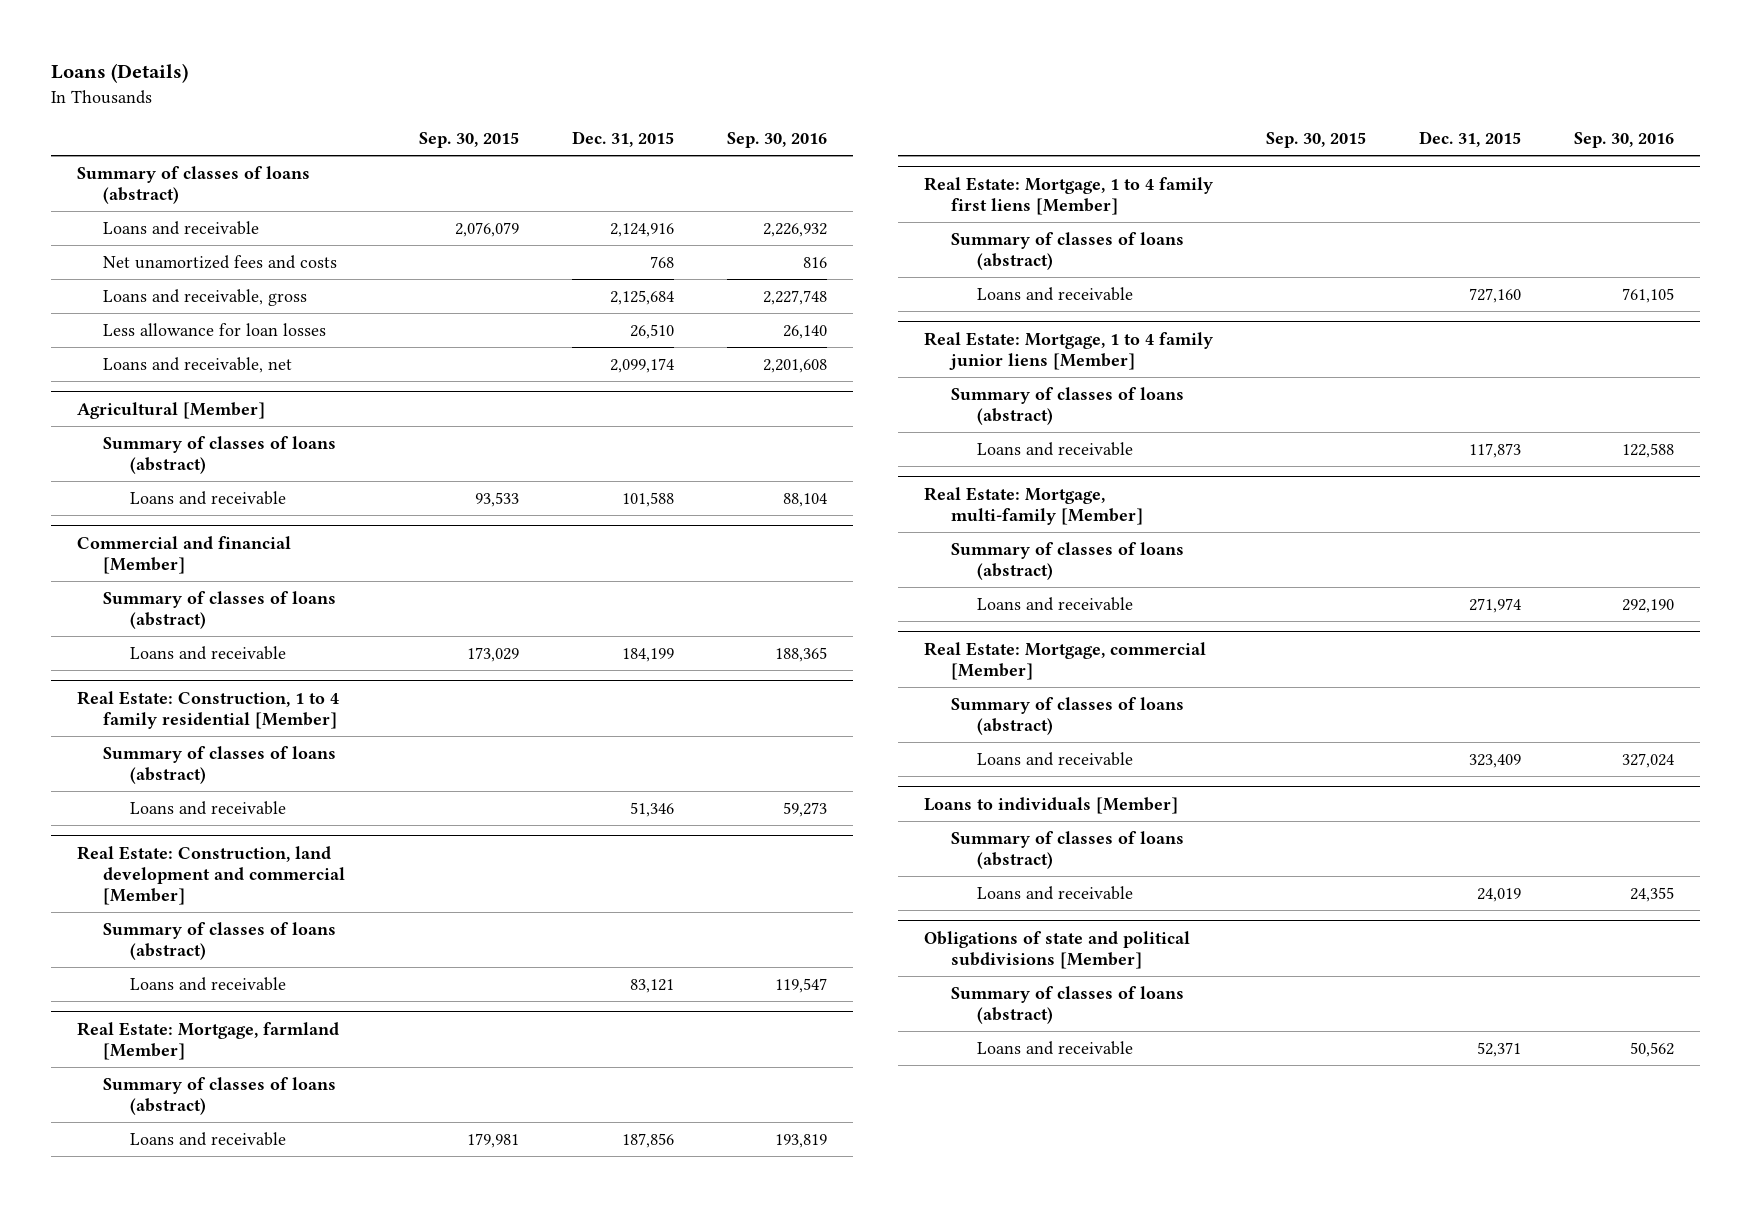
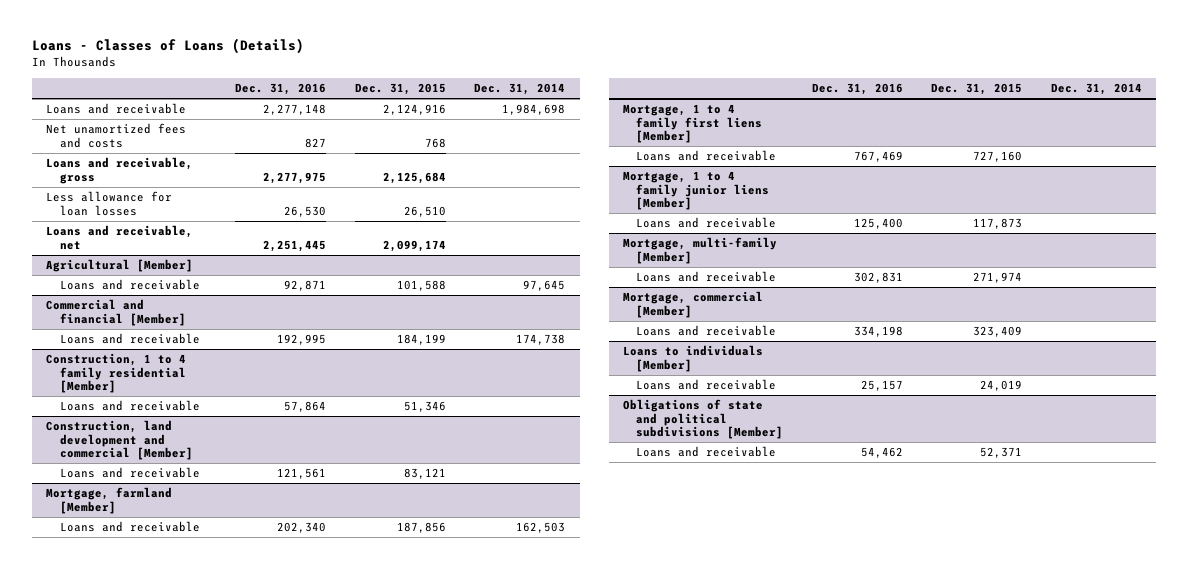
- Loans (Details)
+ Loans - Classes of Loans (Details)
- | Sep. 30, 2015 | Dec. 31, 2015 | Sep. 30, 2016
+ | Dec. 31, 2016 | Dec. 31, 2015 | Dec. 31, 2014
- Summary of classes of loans (abstract)
@ Agricultural [Member]
- Summary of classes of loans (abstract)
@ Commercial and financial [Member]
- Summary of classes of loans (abstract)
- Real Estate: Construction, 1 to 4 family residential [Member]
- Summary of classes of loans (abstract)
+ Construction, 1 to 4 family residential [Member]
- Real Estate: Construction, land development and commercial [Member]
- Summary of classes of loans (abstract)
+ Construction, land development and commercial [Member]
- Real Estate: Mortgage, farmland [Member]
- Summary of classes of loans (abstract)
+ Mortgage, farmland [Member]
- Real Estate: Mortgage, 1 to 4 family first liens [Member]
- Summary of classes of loans (abstract)
+ Mortgage, 1 to 4 family first liens [Member]
- Real Estate: Mortgage, 1 to 4 family junior liens [Member]
- Summary of classes of loans (abstract)
+ Mortgage, 1 to 4 family junior liens [Member]
- Real Estate: Mortgage, multi-family [Member]
- Summary of classes of loans (abstract)
+ Mortgage, multi-family [Member]
- Real Estate: Mortgage, commercial [Member]
- Summary of classes of loans (abstract)
+ Mortgage, commercial [Member]
@ Loans to individuals [Member]
- Summary of classes of loans (abstract)
@ Obligations of state and political subdivisions [Member]
- Summary of classes of loans (abstract)

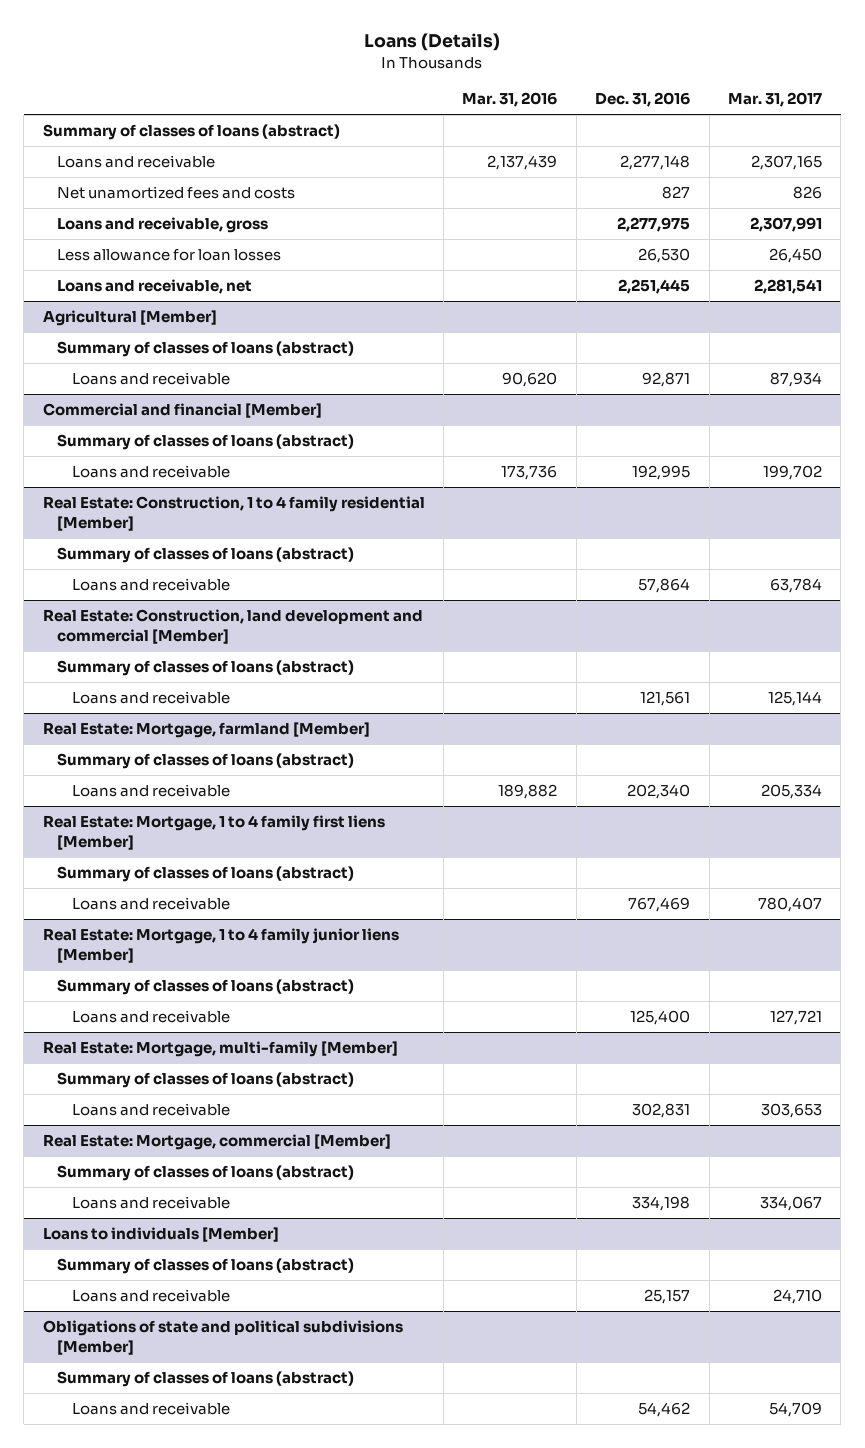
- Loans - Classes of Loans (Details)
+ Loans (Details)
- | Dec. 31, 2016 | Dec. 31, 2015 | Dec. 31, 2014
+ | Mar. 31, 2016 | Dec. 31, 2016 | Mar. 31, 2017
+ Summary of classes of loans (abstract)
@ Agricultural [Member]
+ Summary of classes of loans (abstract)
@ Commercial and financial [Member]
+ Summary of classes of loans (abstract)
- Construction, 1 to 4 family residential [Member]
+ Real Estate: Construction, 1 to 4 family residential [Member]
+ Summary of classes of loans (abstract)
- Construction, land development and commercial [Member]
+ Real Estate: Construction, land development and commercial [Member]
+ Summary of classes of loans (abstract)
- Mortgage, farmland [Member]
+ Real Estate: Mortgage, farmland [Member]
+ Summary of classes of loans (abstract)
- Mortgage, 1 to 4 family first liens [Member]
+ Real Estate: Mortgage, 1 to 4 family first liens [Member]
+ Summary of classes of loans (abstract)
- Mortgage, 1 to 4 family junior liens [Member]
+ Real Estate: Mortgage, 1 to 4 family junior liens [Member]
+ Summary of classes of loans (abstract)
- Mortgage, multi-family [Member]
+ Real Estate: Mortgage, multi-family [Member]
+ Summary of classes of loans (abstract)
- Mortgage, commercial [Member]
+ Real Estate: Mortgage, commercial [Member]
+ Summary of classes of loans (abstract)
@ Loans to individuals [Member]
+ Summary of classes of loans (abstract)
@ Obligations of state and political subdivisions [Member]
+ Summary of classes of loans (abstract)

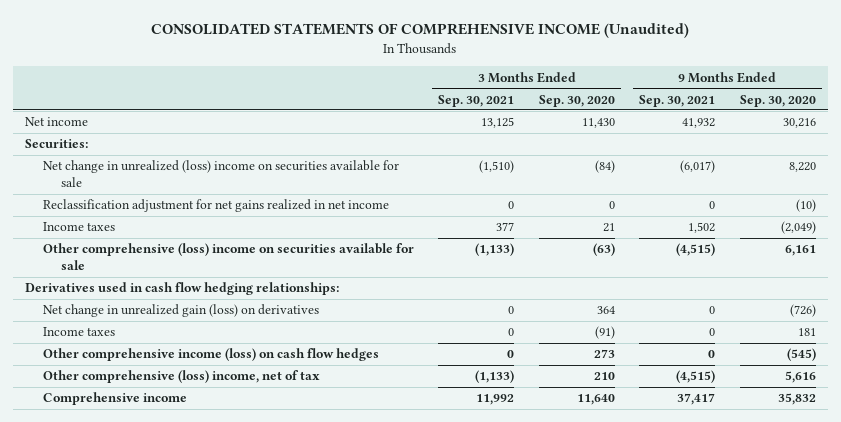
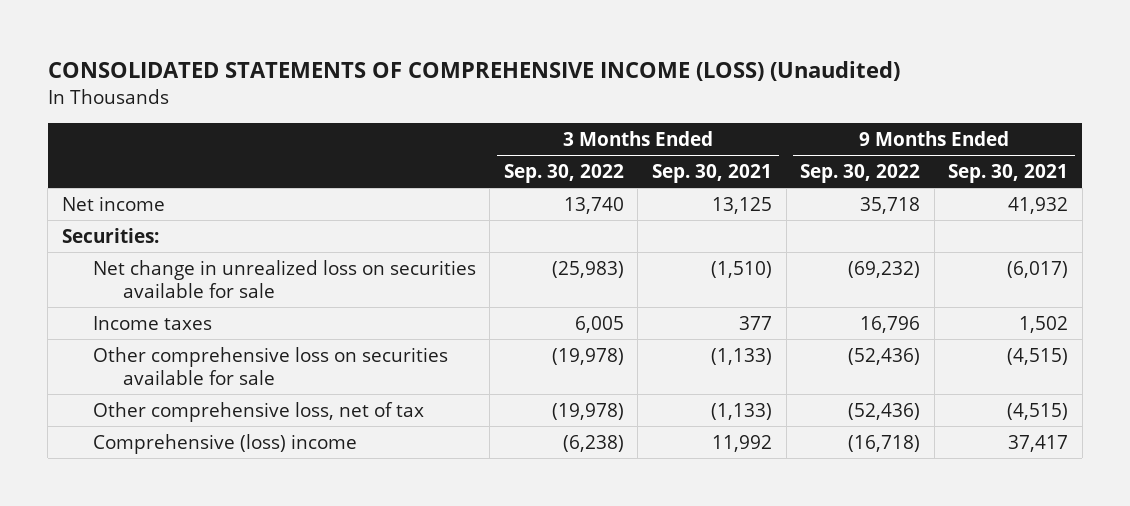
- CONSOLIDATED STATEMENTS OF COMPREHENSIVE INCOME (Unaudited)
+ CONSOLIDATED STATEMENTS OF COMPREHENSIVE INCOME (LOSS) (Unaudited)
- | 3 Months Ended Sep. 30, 2021 | 3 Months Ended Sep. 30, 2020 | 9 Months Ended Sep. 30, 2021 | 9 Months Ended Sep. 30, 2020
+ | 3 Months Ended Sep. 30, 2022 | 3 Months Ended Sep. 30, 2021 | 9 Months Ended Sep. 30, 2022 | 9 Months Ended Sep. 30, 2021
- Net change in unrealized (loss) income on securities available for sale | (1,510) | (84) | (6,017) | 8,220
- Reclassification adjustment for net gains realized in net income | 0 | 0 | 0 | (10)
+ Net change in unrealized loss on securities available for sale | (25,983) | (1,510) | (69,232) | (6,017)
- Other comprehensive (loss) income on securities available for sale | (1,133) | (63) | (4,515) | 6,161
- Derivatives used in cash flow hedging relationships:
- Net change in unrealized gain (loss) on derivatives | 0 | 364 | 0 | (726)
- Income taxes | 0 | (91) | 0 | 181
- Other comprehensive income (loss) on cash flow hedges | 0 | 273 | 0 | (545)
- Other comprehensive (loss) income, net of tax | (1,133) | 210 | (4,515) | 5,616
- Comprehensive income | 11,992 | 11,640 | 37,417 | 35,832
+ Other comprehensive loss on securities available for sale | (19,978) | (1,133) | (52,436) | (4,515)
+ Other comprehensive loss, net of tax | (19,978) | (1,133) | (52,436) | (4,515)
+ Comprehensive (loss) income | (6,238) | 11,992 | (16,718) | 37,417

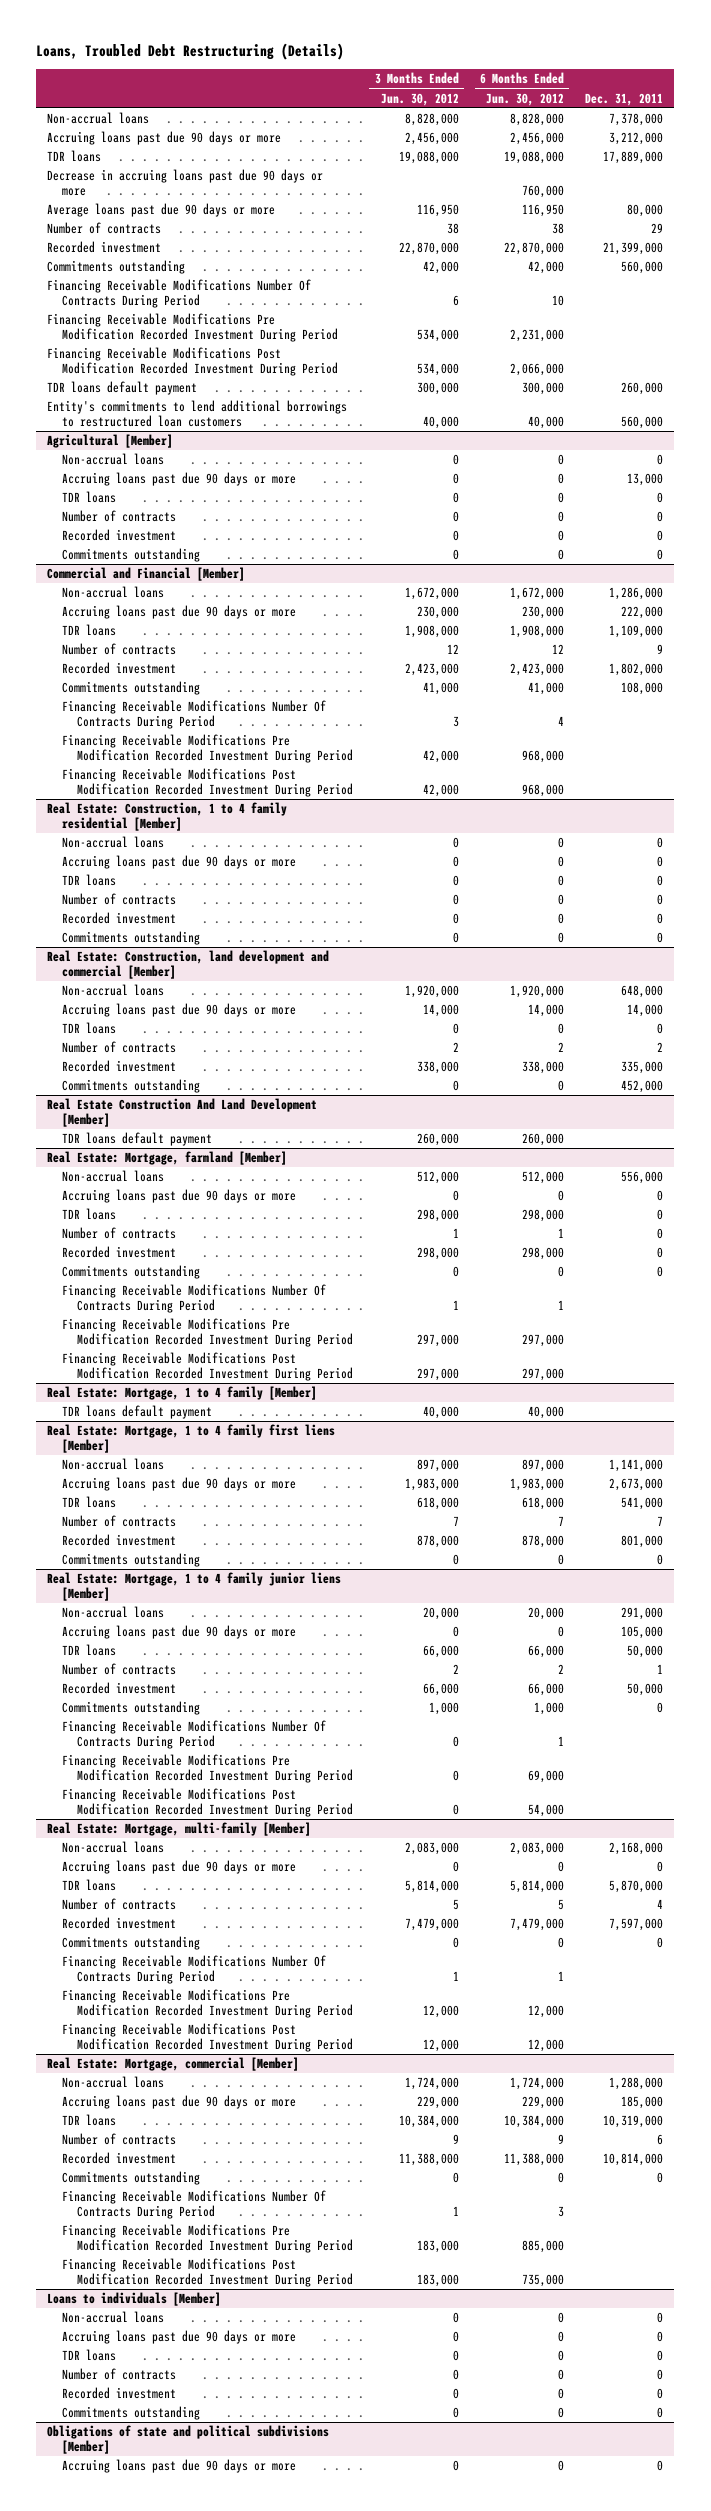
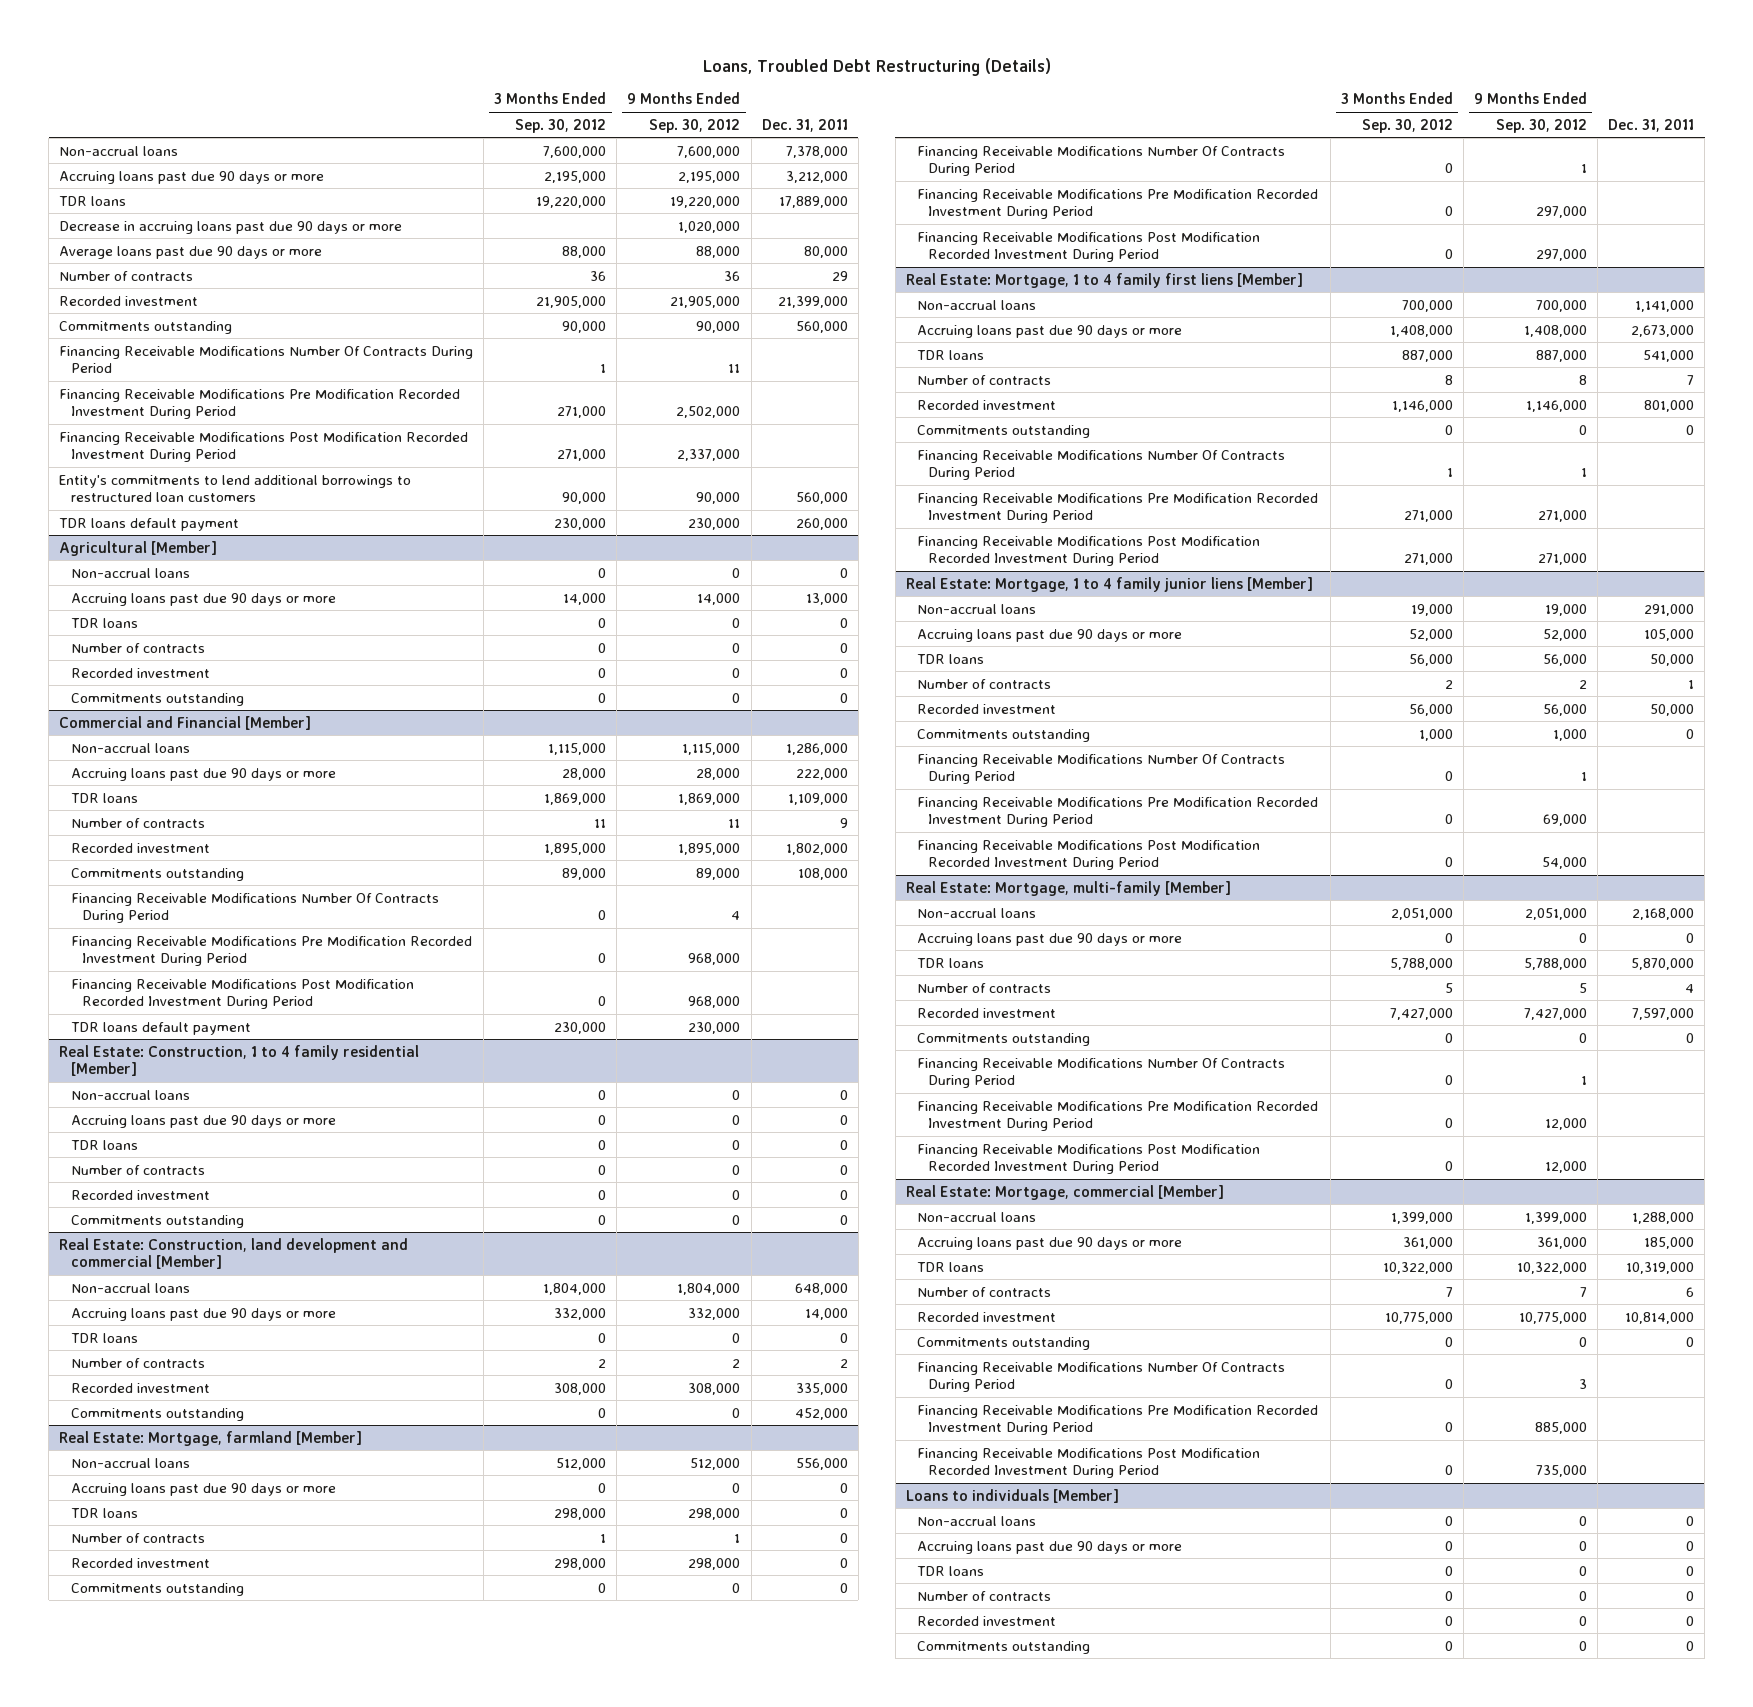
- | 3 Months Ended Jun. 30, 2012 | 6 Months Ended Jun. 30, 2012 | Dec. 31, 2011
+ | 3 Months Ended Sep. 30, 2012 | 9 Months Ended Sep. 30, 2012 | Dec. 31, 2011
moved down: TDR loans default payment | 230,000 | 230,000 | 260,000
@ Commercial and Financial [Member]
+ TDR loans default payment | 230,000 | 230,000 |
- Real Estate Construction And Land Development [Member]
- TDR loans default payment | 260,000 | 260,000 |
- Real Estate: Mortgage, 1 to 4 family [Member]
- TDR loans default payment | 40,000 | 40,000 |
@ Real Estate: Mortgage, 1 to 4 family first liens [Member]
+ Financing Receivable Modifications Number Of Contracts During Period | 1 | 1 |
+ Financing Receivable Modifications Pre Modification Recorded Investment During Period | 271,000 | 271,000 |
+ Financing Receivable Modifications Post Modification Recorded Investment During Period | 271,000 | 271,000 |
- Obligations of state and political subdivisions [Member]
- Accruing loans past due 90 days or more | 0 | 0 | 0

